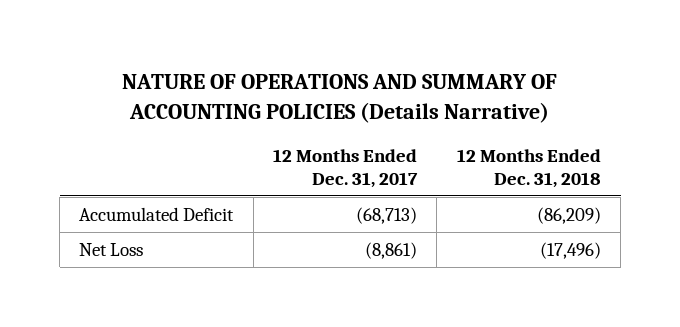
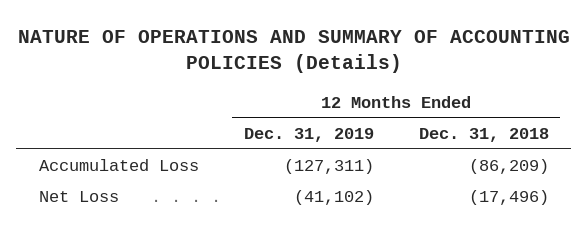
- NATURE OF OPERATIONS AND SUMMARY OF ACCOUNTING POLICIES (Details Narrative)
+ NATURE OF OPERATIONS AND SUMMARY OF ACCOUNTING POLICIES (Details)
- | 12 Months Ended Dec. 31, 2017 | 12 Months Ended Dec. 31, 2018
+ | 12 Months Ended Dec. 31, 2019 | 12 Months Ended Dec. 31, 2018
- Accumulated Deficit | (68,713) | (86,209)
+ Accumulated Loss | (127,311) | (86,209)

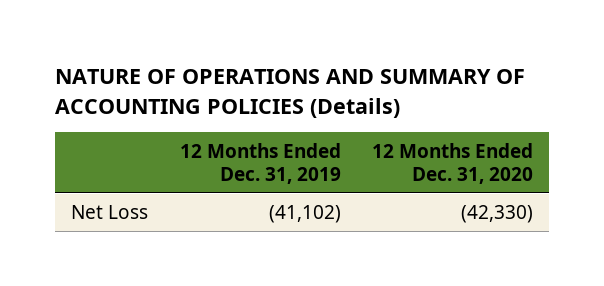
- | 12 Months Ended Dec. 31, 2019 | 12 Months Ended Dec. 31, 2018
+ | 12 Months Ended Dec. 31, 2019 | 12 Months Ended Dec. 31, 2020
- Accumulated Loss | (127,311) | (86,209)

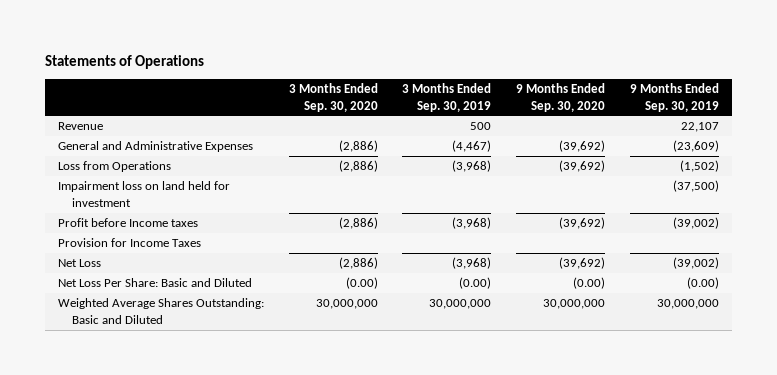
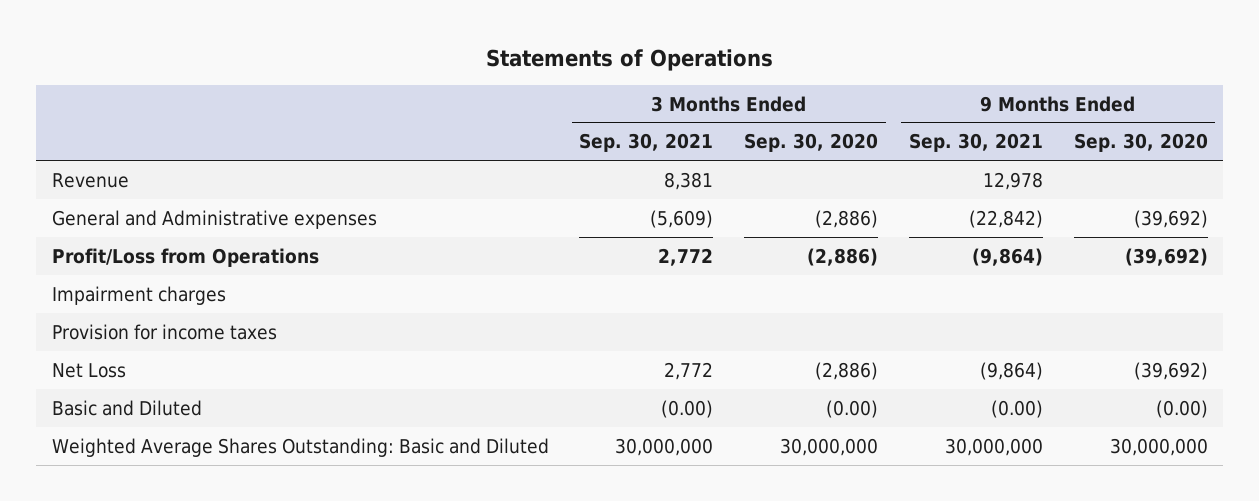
- | 3 Months Ended Sep. 30, 2020 | 3 Months Ended Sep. 30, 2019 | 9 Months Ended Sep. 30, 2020 | 9 Months Ended Sep. 30, 2019
+ | 3 Months Ended Sep. 30, 2021 | 3 Months Ended Sep. 30, 2020 | 9 Months Ended Sep. 30, 2021 | 9 Months Ended Sep. 30, 2020
- General and Administrative Expenses | (2,886) | (4,467) | (39,692) | (23,609)
- Loss from Operations | (2,886) | (3,968) | (39,692) | (1,502)
- Impairment loss on land held for investment | | | | (37,500)
- Profit before Income taxes | (2,886) | (3,968) | (39,692) | (39,002)
- Provision for Income Taxes
+ General and Administrative expenses | (5,609) | (2,886) | (22,842) | (39,692)
+ Profit/Loss from Operations | 2,772 | (2,886) | (9,864) | (39,692)
+ Impairment charges
+ Provision for income taxes
- Net Loss Per Share: Basic and Diluted | (0.00) | (0.00) | (0.00) | (0.00)
+ Basic and Diluted | (0.00) | (0.00) | (0.00) | (0.00)

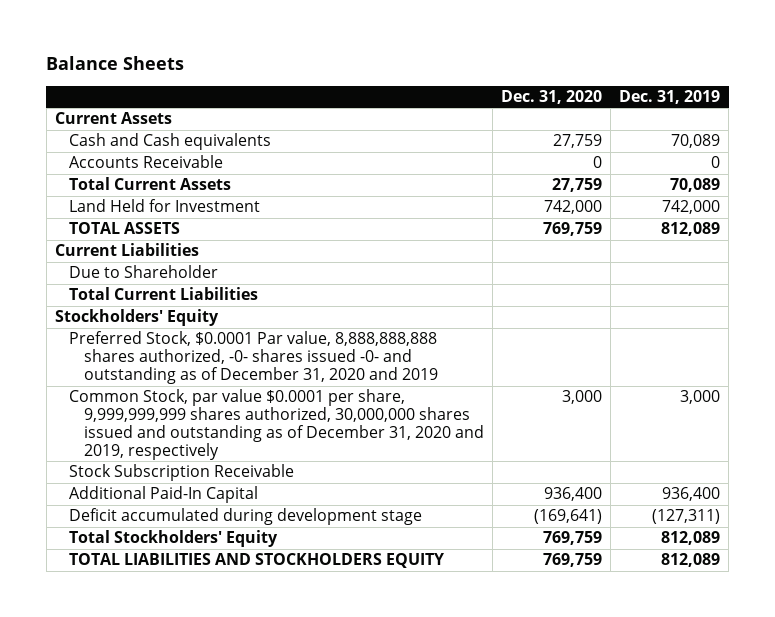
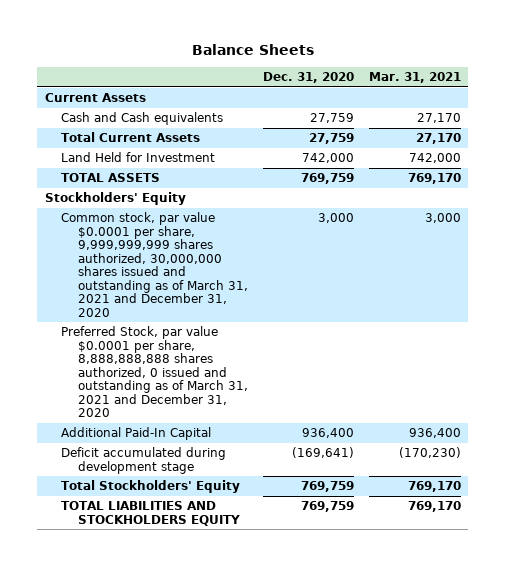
- | Dec. 31, 2020 | Dec. 31, 2019
+ | Dec. 31, 2020 | Mar. 31, 2021
- Accounts Receivable | 0 | 0
- Current Liabilities
- Due to Shareholder
- Total Current Liabilities
- Preferred Stock, $0.0001 Par value, 8,888,888,888 shares authorized, -0- shares issued -0- and outstanding as of December 31, 2020 and 2019
- Common Stock, par value $0.0001 per share, 9,999,999,999 shares authorized, 30,000,000 shares issued and outstanding as of December 31, 2020 and 2019, respectively | 3,000 | 3,000
- Stock Subscription Receivable
+ Common stock, par value $0.0001 per share, 9,999,999,999 shares authorized, 30,000,000 shares issued and outstanding as of March 31, 2021 and December 31, 2020 | 3,000 | 3,000
+ Preferred Stock, par value $0.0001 per share, 8,888,888,888 shares authorized, 0 issued and outstanding as of March 31, 2021 and December 31, 2020

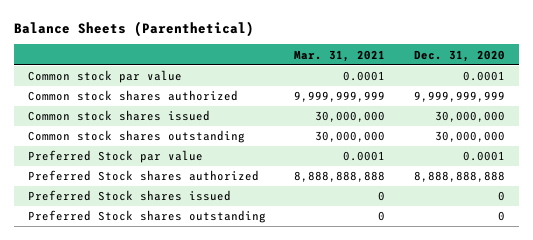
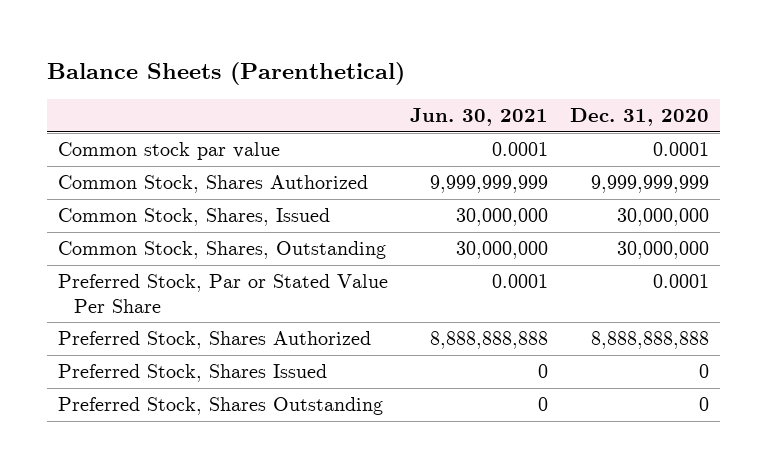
- | Mar. 31, 2021 | Dec. 31, 2020
+ | Jun. 30, 2021 | Dec. 31, 2020
- Common stock shares authorized | 9,999,999,999 | 9,999,999,999
- Common stock shares issued | 30,000,000 | 30,000,000
- Common stock shares outstanding | 30,000,000 | 30,000,000
- Preferred Stock par value | 0.0001 | 0.0001
- Preferred Stock shares authorized | 8,888,888,888 | 8,888,888,888
- Preferred Stock shares issued | 0 | 0
- Preferred Stock shares outstanding | 0 | 0
+ Common Stock, Shares Authorized | 9,999,999,999 | 9,999,999,999
+ Common Stock, Shares, Issued | 30,000,000 | 30,000,000
+ Common Stock, Shares, Outstanding | 30,000,000 | 30,000,000
+ Preferred Stock, Par or Stated Value Per Share | 0.0001 | 0.0001
+ Preferred Stock, Shares Authorized | 8,888,888,888 | 8,888,888,888
+ Preferred Stock, Shares Issued | 0 | 0
+ Preferred Stock, Shares Outstanding | 0 | 0

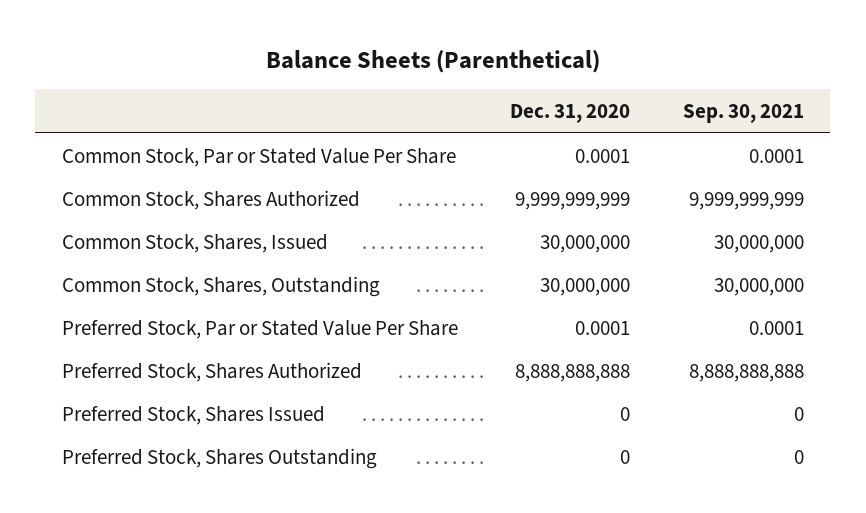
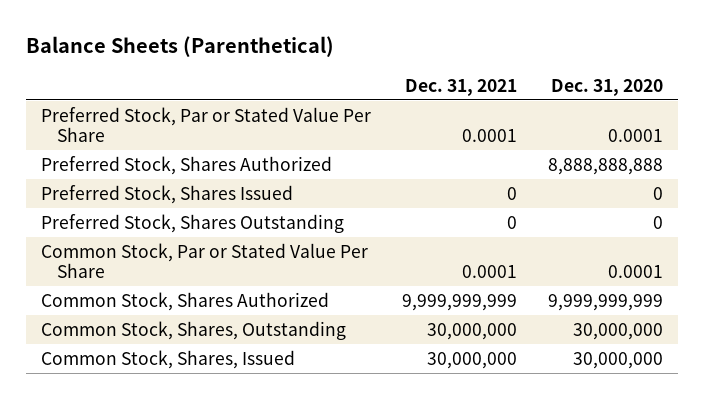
- | Dec. 31, 2020 | Sep. 30, 2021
+ | Dec. 31, 2021 | Dec. 31, 2020
moved down: Common Stock, Par or Stated Value Per Share | 0.0001 | 0.0001
moved down: Common Stock, Shares Authorized | 9,999,999,999 | 9,999,999,999
moved down: Common Stock, Shares, Outstanding | 30,000,000 | 30,000,000
moved down: Common Stock, Shares, Issued | 30,000,000 | 30,000,000

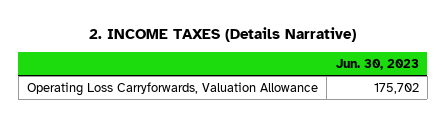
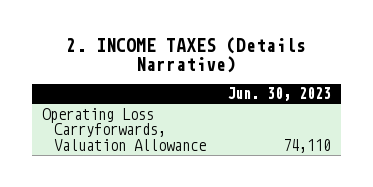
- Operating Loss Carryforwards, Valuation Allowance | 175,702
+ Operating Loss Carryforwards, Valuation Allowance | 74,110

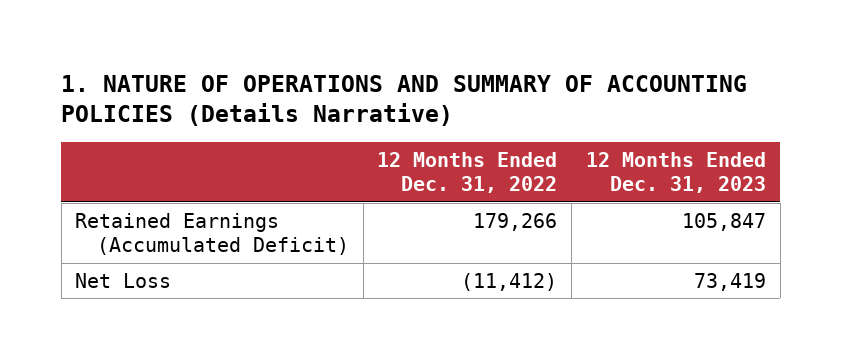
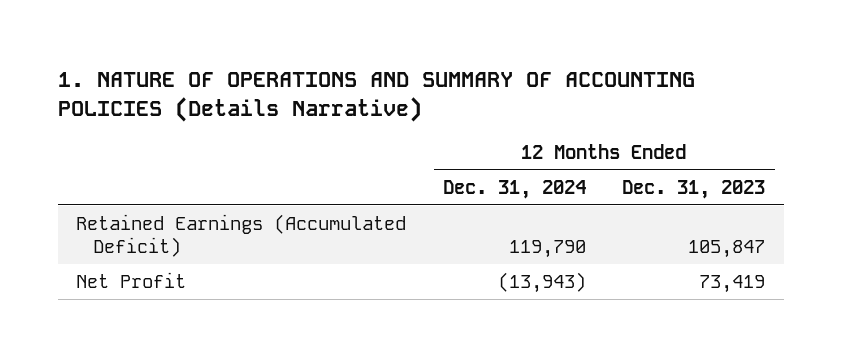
- | 12 Months Ended Dec. 31, 2022 | 12 Months Ended Dec. 31, 2023
+ | 12 Months Ended Dec. 31, 2024 | 12 Months Ended Dec. 31, 2023
- Net Loss | (11,412) | 73,419
+ Net Profit | (13,943) | 73,419

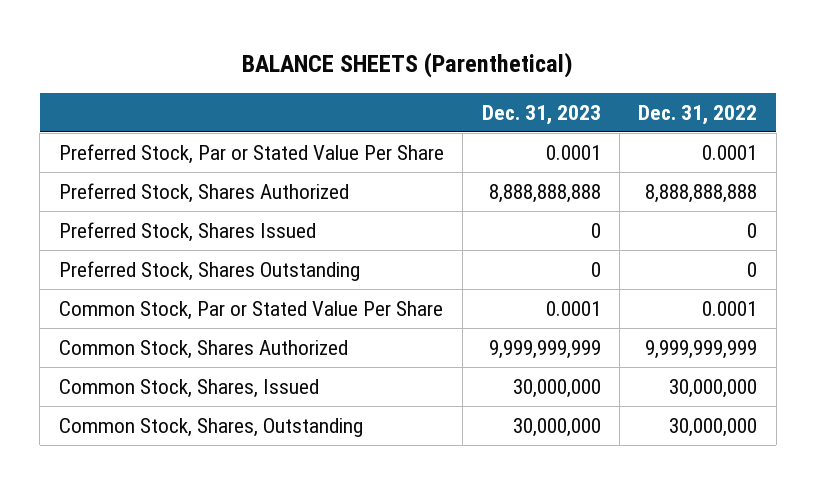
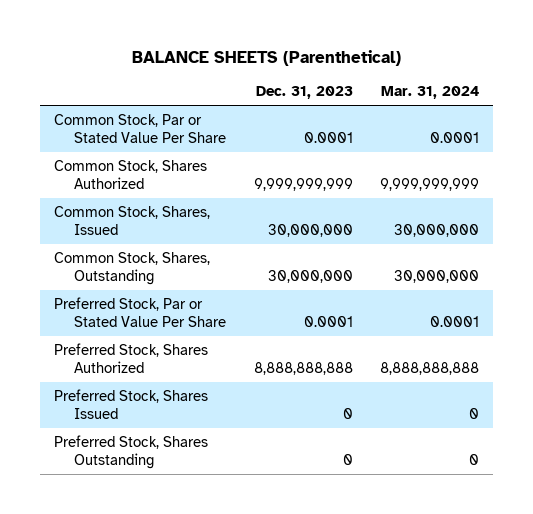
- | Dec. 31, 2023 | Dec. 31, 2022
+ | Dec. 31, 2023 | Mar. 31, 2024
moved down: Preferred Stock, Par or Stated Value Per Share | 0.0001 | 0.0001
moved down: Preferred Stock, Shares Authorized | 8,888,888,888 | 8,888,888,888
moved down: Preferred Stock, Shares Issued | 0 | 0
moved down: Preferred Stock, Shares Outstanding | 0 | 0

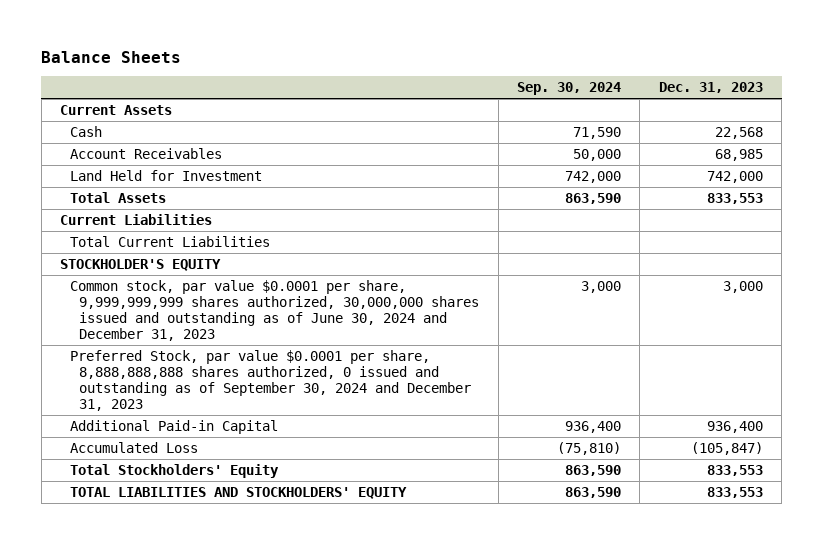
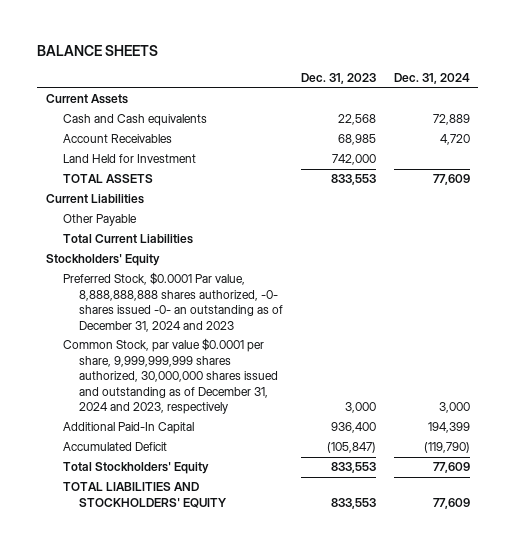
- Balance Sheets
+ BALANCE SHEETS
- | Sep. 30, 2024 | Dec. 31, 2023
+ | Dec. 31, 2023 | Dec. 31, 2024
- Cash | 71,590 | 22,568
+ Cash and Cash equivalents | 22,568 | 72,889
- Total Assets | 863,590 | 833,553
+ TOTAL ASSETS | 833,553 | 77,609
+ Other Payable
- STOCKHOLDER'S EQUITY
- Common stock, par value $0.0001 per share, 9,999,999,999 shares authorized, 30,000,000 shares issued and outstanding as of June 30, 2024 and December 31, 2023 | 3,000 | 3,000
- Preferred Stock, par value $0.0001 per share, 8,888,888,888 shares authorized, 0 issued and outstanding as of September 30, 2024 and December 31, 2023
- Additional Paid-in Capital | 936,400 | 936,400
- Accumulated Loss | (75,810) | (105,847)
+ Stockholders' Equity
+ Preferred Stock, $0.0001 Par value, 8,888,888,888 shares authorized, -0- shares issued -0- an outstanding as of December 31, 2024 and 2023
+ Common Stock, par value $0.0001 per share, 9,999,999,999 shares authorized, 30,000,000 shares issued and outstanding as of December 31, 2024 and 2023, respectively | 3,000 | 3,000
+ Additional Paid-In Capital | 936,400 | 194,399
+ Accumulated Deficit | (105,847) | (119,790)

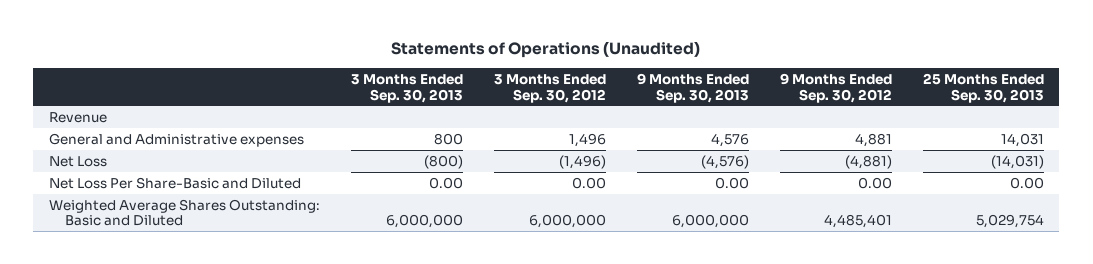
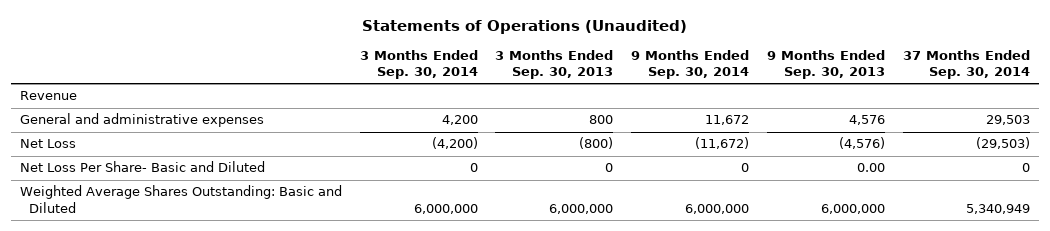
- | 3 Months Ended Sep. 30, 2013 | 3 Months Ended Sep. 30, 2012 | 9 Months Ended Sep. 30, 2013 | 9 Months Ended Sep. 30, 2012 | 25 Months Ended Sep. 30, 2013
+ | 3 Months Ended Sep. 30, 2014 | 3 Months Ended Sep. 30, 2013 | 9 Months Ended Sep. 30, 2014 | 9 Months Ended Sep. 30, 2013 | 37 Months Ended Sep. 30, 2014
- General and Administrative expenses | 800 | 1,496 | 4,576 | 4,881 | 14,031
+ General and administrative expenses | 4,200 | 800 | 11,672 | 4,576 | 29,503
- Net Loss Per Share-Basic and Diluted | 0.00 | 0.00 | 0.00 | 0.00 | 0.00
+ Net Loss Per Share- Basic and Diluted | 0 | 0 | 0 | 0.00 | 0

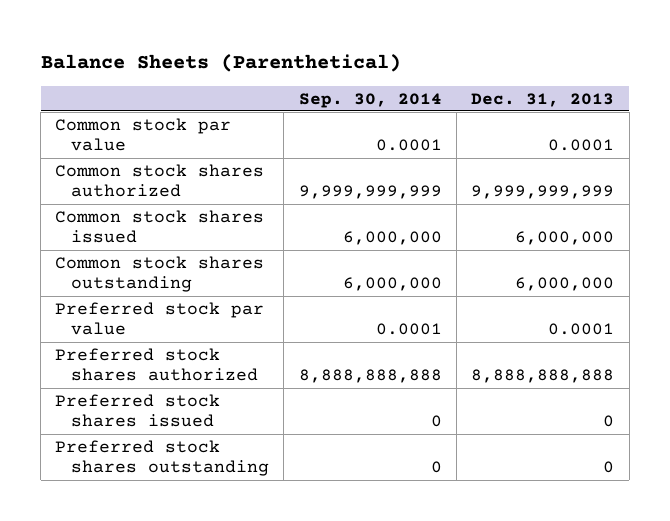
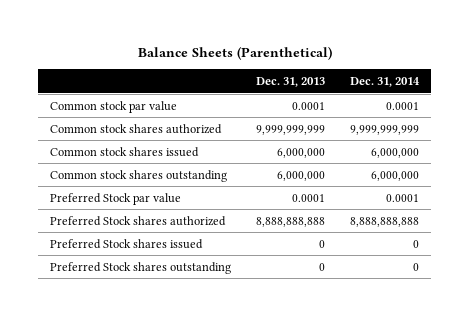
- | Sep. 30, 2014 | Dec. 31, 2013
+ | Dec. 31, 2013 | Dec. 31, 2014
- Preferred stock par value | 0.0001 | 0.0001
- Preferred stock shares authorized | 8,888,888,888 | 8,888,888,888
- Preferred stock shares issued | 0 | 0
- Preferred stock shares outstanding | 0 | 0
+ Preferred Stock par value | 0.0001 | 0.0001
+ Preferred Stock shares authorized | 8,888,888,888 | 8,888,888,888
+ Preferred Stock shares issued | 0 | 0
+ Preferred Stock shares outstanding | 0 | 0

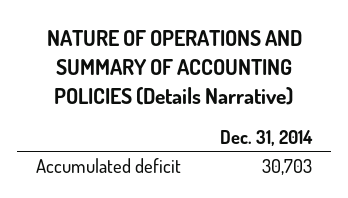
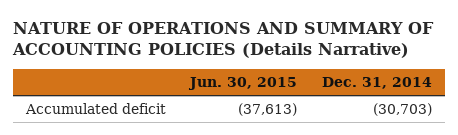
- | Dec. 31, 2014
+ | Jun. 30, 2015 | Dec. 31, 2014
- Accumulated deficit | 30,703
+ Accumulated deficit | (37,613) | (30,703)

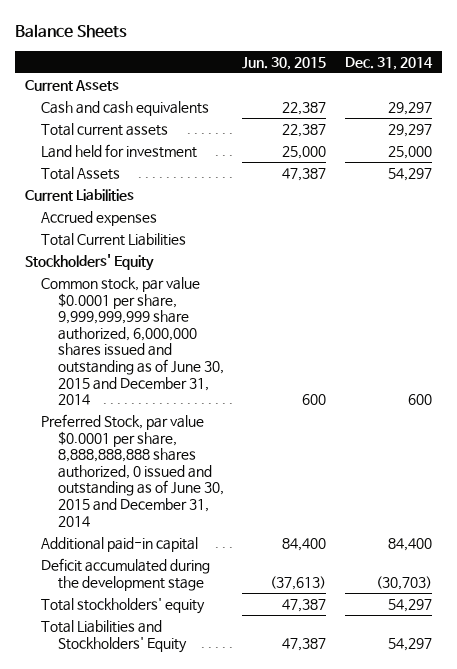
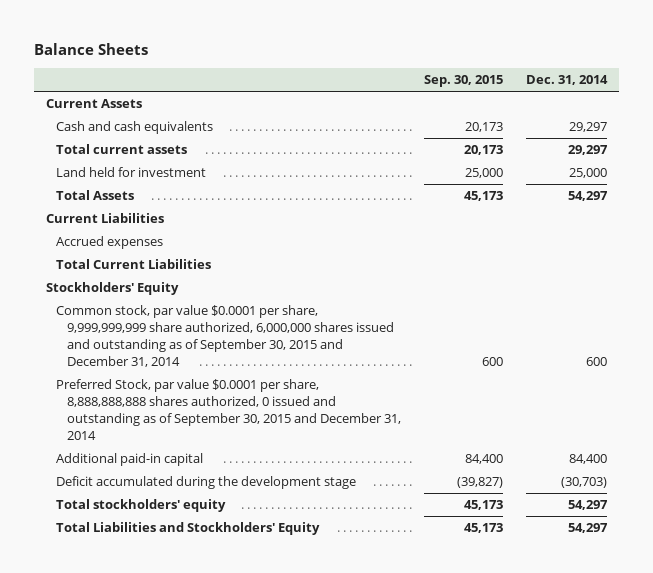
- | Jun. 30, 2015 | Dec. 31, 2014
+ | Sep. 30, 2015 | Dec. 31, 2014
- Common stock, par value $0.0001 per share, 9,999,999,999 share authorized, 6,000,000 shares issued and outstanding as of June 30, 2015 and December 31, 2014 | 600 | 600
- Preferred Stock, par value $0.0001 per share, 8,888,888,888 shares authorized, 0 issued and outstanding as of June 30, 2015 and December 31, 2014
+ Common stock, par value $0.0001 per share, 9,999,999,999 share authorized, 6,000,000 shares issued and outstanding as of September 30, 2015 and December 31, 2014 | 600 | 600
+ Preferred Stock, par value $0.0001 per share, 8,888,888,888 shares authorized, 0 issued and outstanding as of September 30, 2015 and December 31, 2014

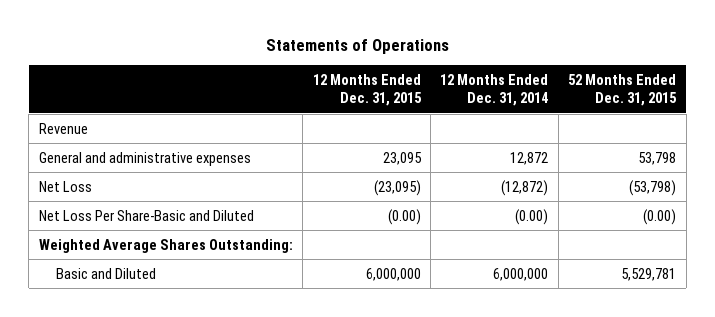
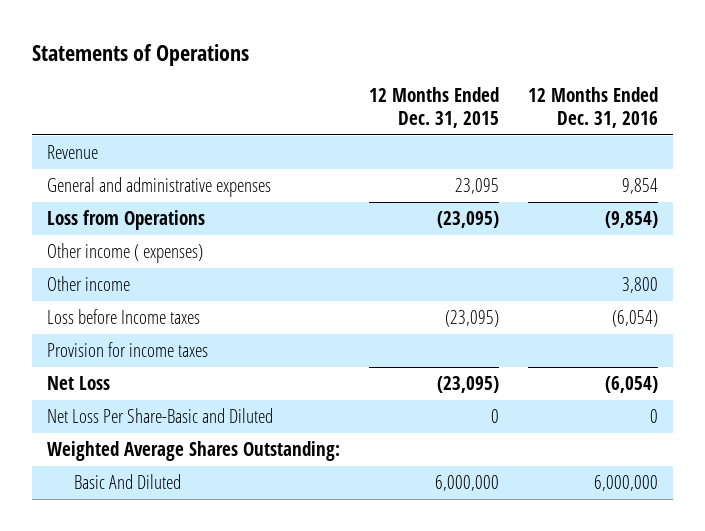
- | 12 Months Ended Dec. 31, 2015 | 12 Months Ended Dec. 31, 2014 | 52 Months Ended Dec. 31, 2015
+ | 12 Months Ended Dec. 31, 2015 | 12 Months Ended Dec. 31, 2016
+ Loss from Operations | (23,095) | (9,854)
+ Other income ( expenses)
+ Other income | | 3,800
+ Loss before Income taxes | (23,095) | (6,054)
+ Provision for income taxes
- Net Loss Per Share-Basic and Diluted | (0.00) | (0.00) | (0.00)
+ Net Loss Per Share-Basic and Diluted | 0 | 0
- Basic and Diluted | 6,000,000 | 6,000,000 | 5,529,781
+ Basic And Diluted | 6,000,000 | 6,000,000

